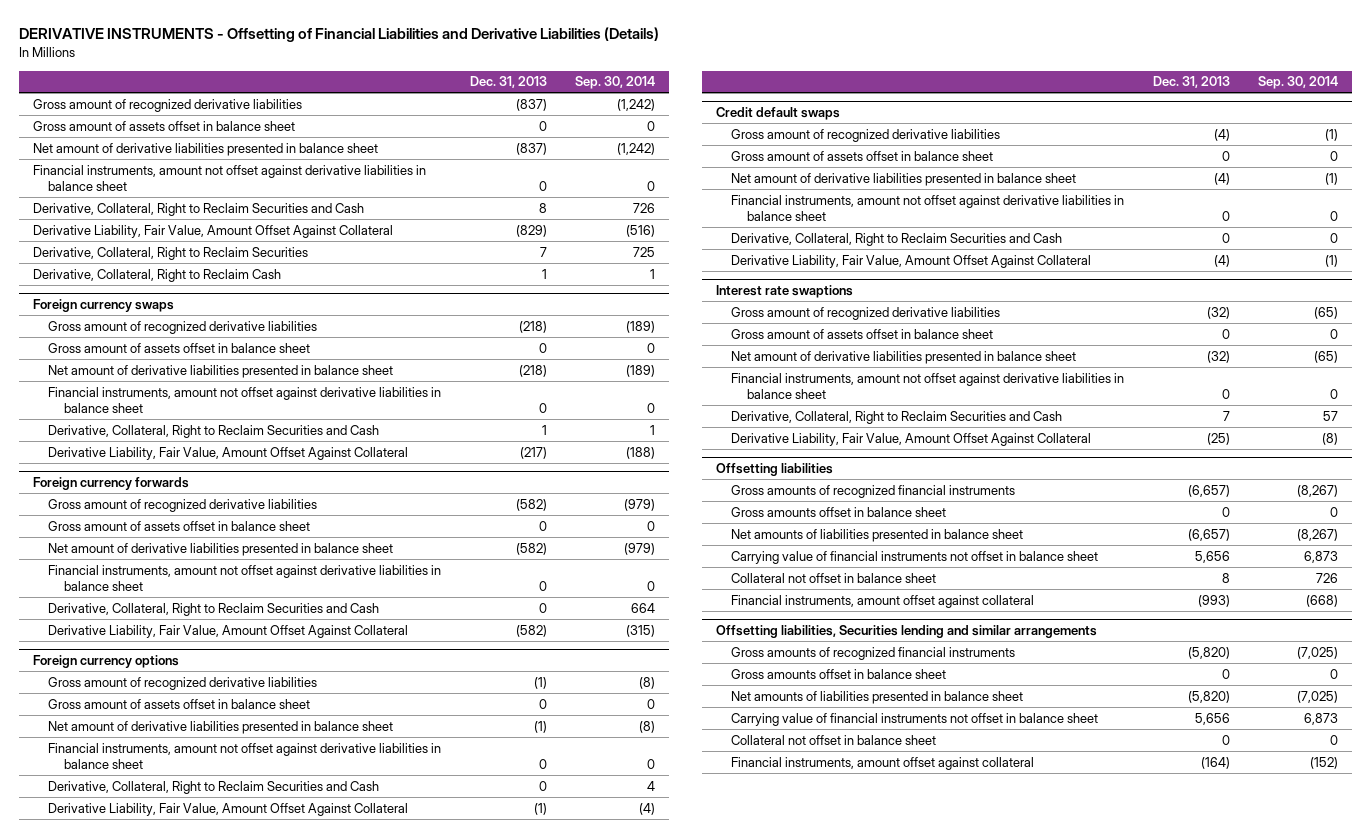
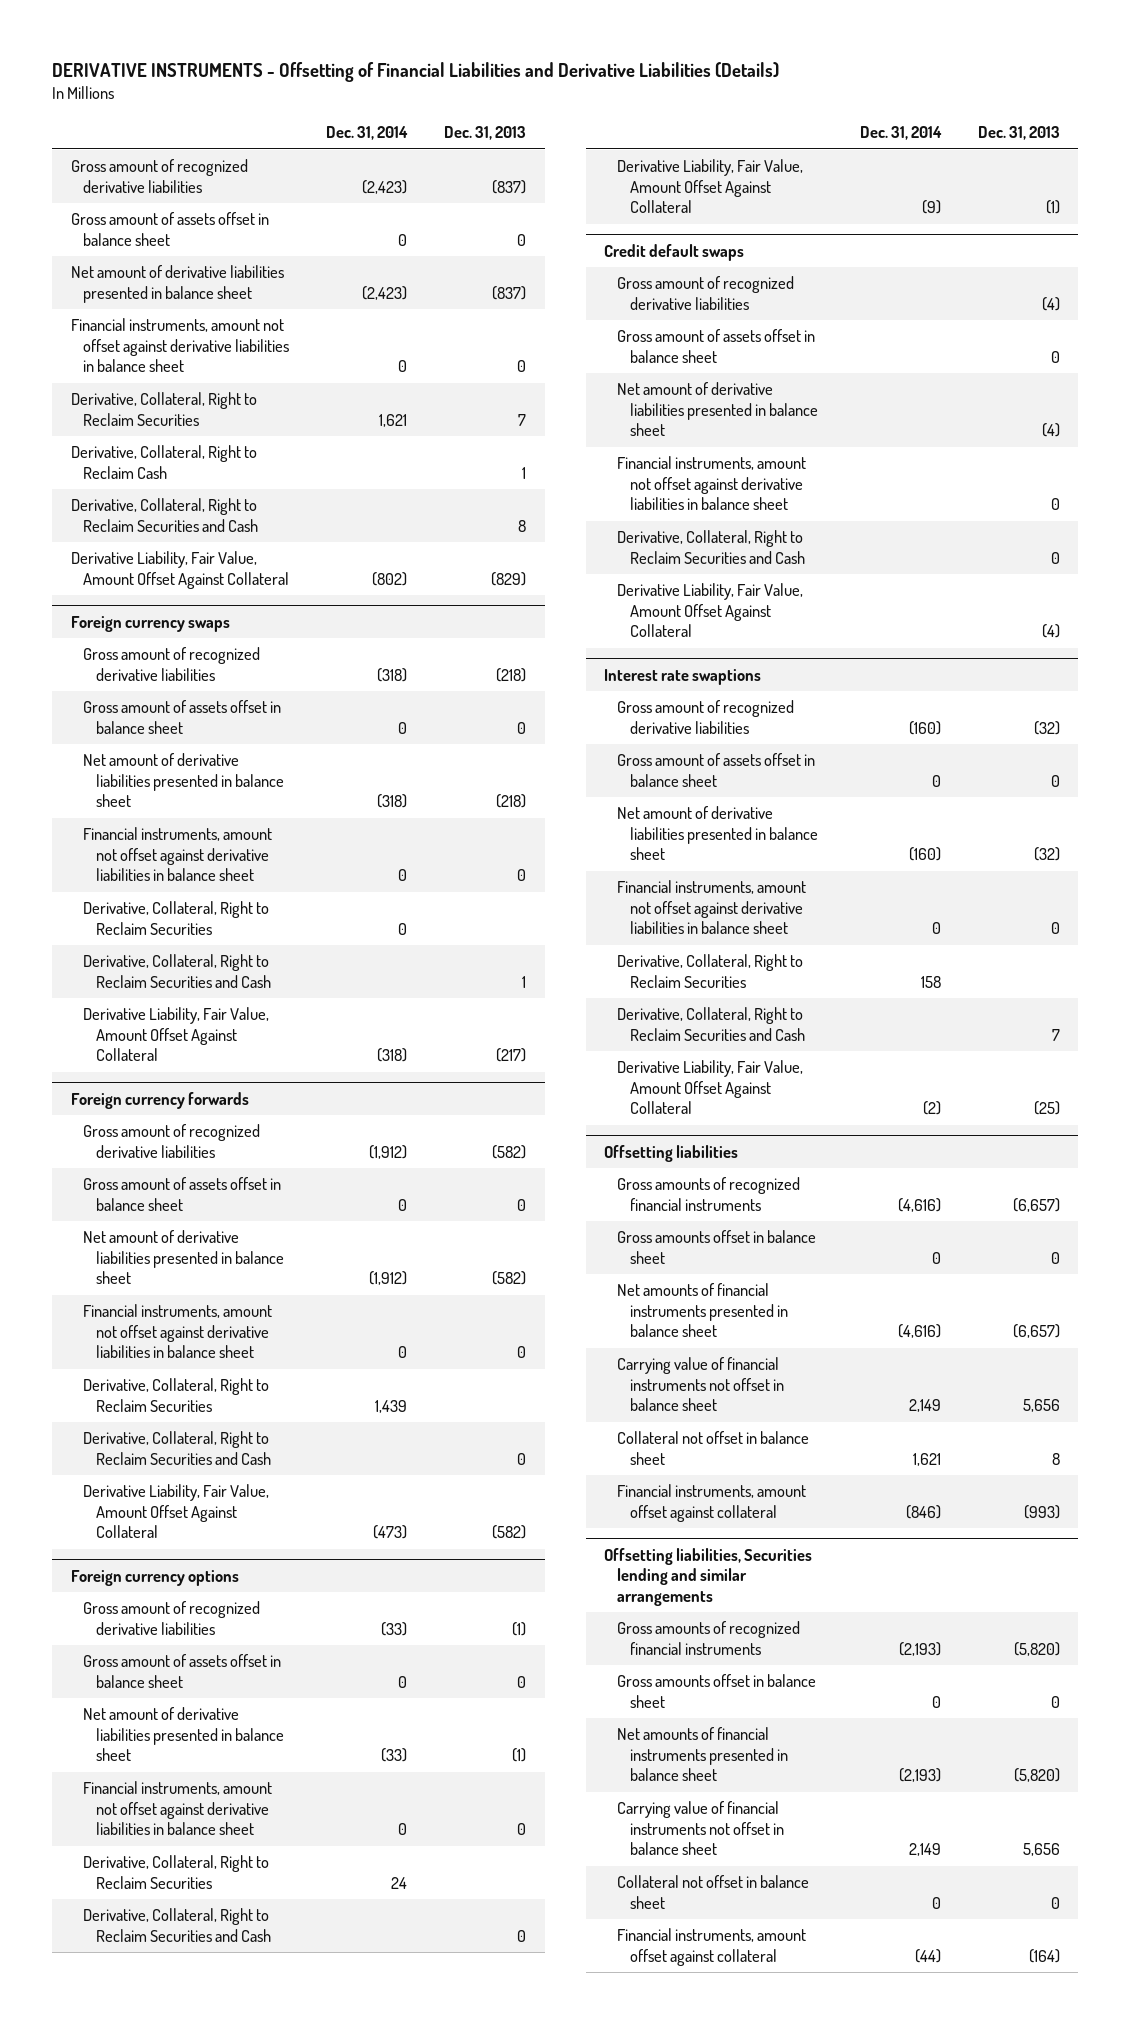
- | Dec. 31, 2013 | Sep. 30, 2014
+ | Dec. 31, 2014 | Dec. 31, 2013
moved down: Derivative, Collateral, Right to Reclaim Securities and Cash | | 8
moved down: Derivative Liability, Fair Value, Amount Offset Against Collateral | (802) | (829)
@ Foreign currency swaps
+ Derivative, Collateral, Right to Reclaim Securities | 0 |
@ Foreign currency forwards
+ Derivative, Collateral, Right to Reclaim Securities | 1,439 |
@ Foreign currency options
+ Derivative, Collateral, Right to Reclaim Securities | 24 |
@ Interest rate swaptions
+ Derivative, Collateral, Right to Reclaim Securities | 158 |
@ Offsetting liabilities
- Net amounts of liabilities presented in balance sheet | (6,657) | (8,267)
+ Net amounts of financial instruments presented in balance sheet | (4,616) | (6,657)
@ Offsetting liabilities, Securities lending and similar arrangements
- Net amounts of liabilities presented in balance sheet | (5,820) | (7,025)
+ Net amounts of financial instruments presented in balance sheet | (2,193) | (5,820)

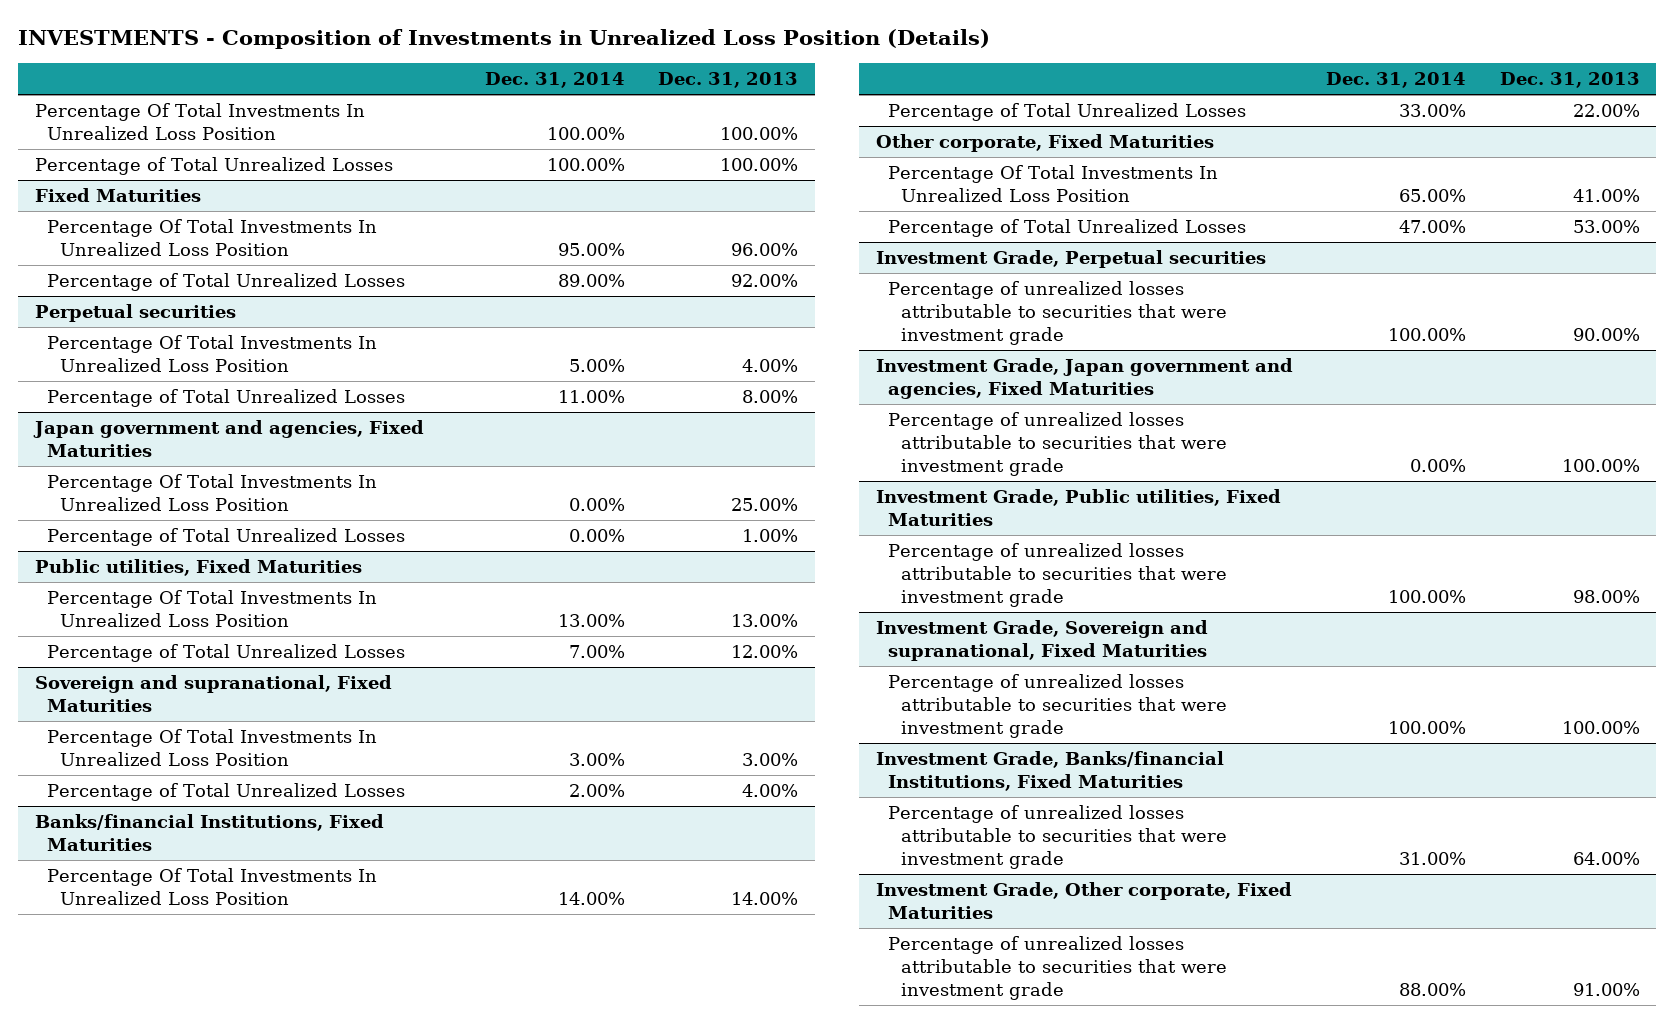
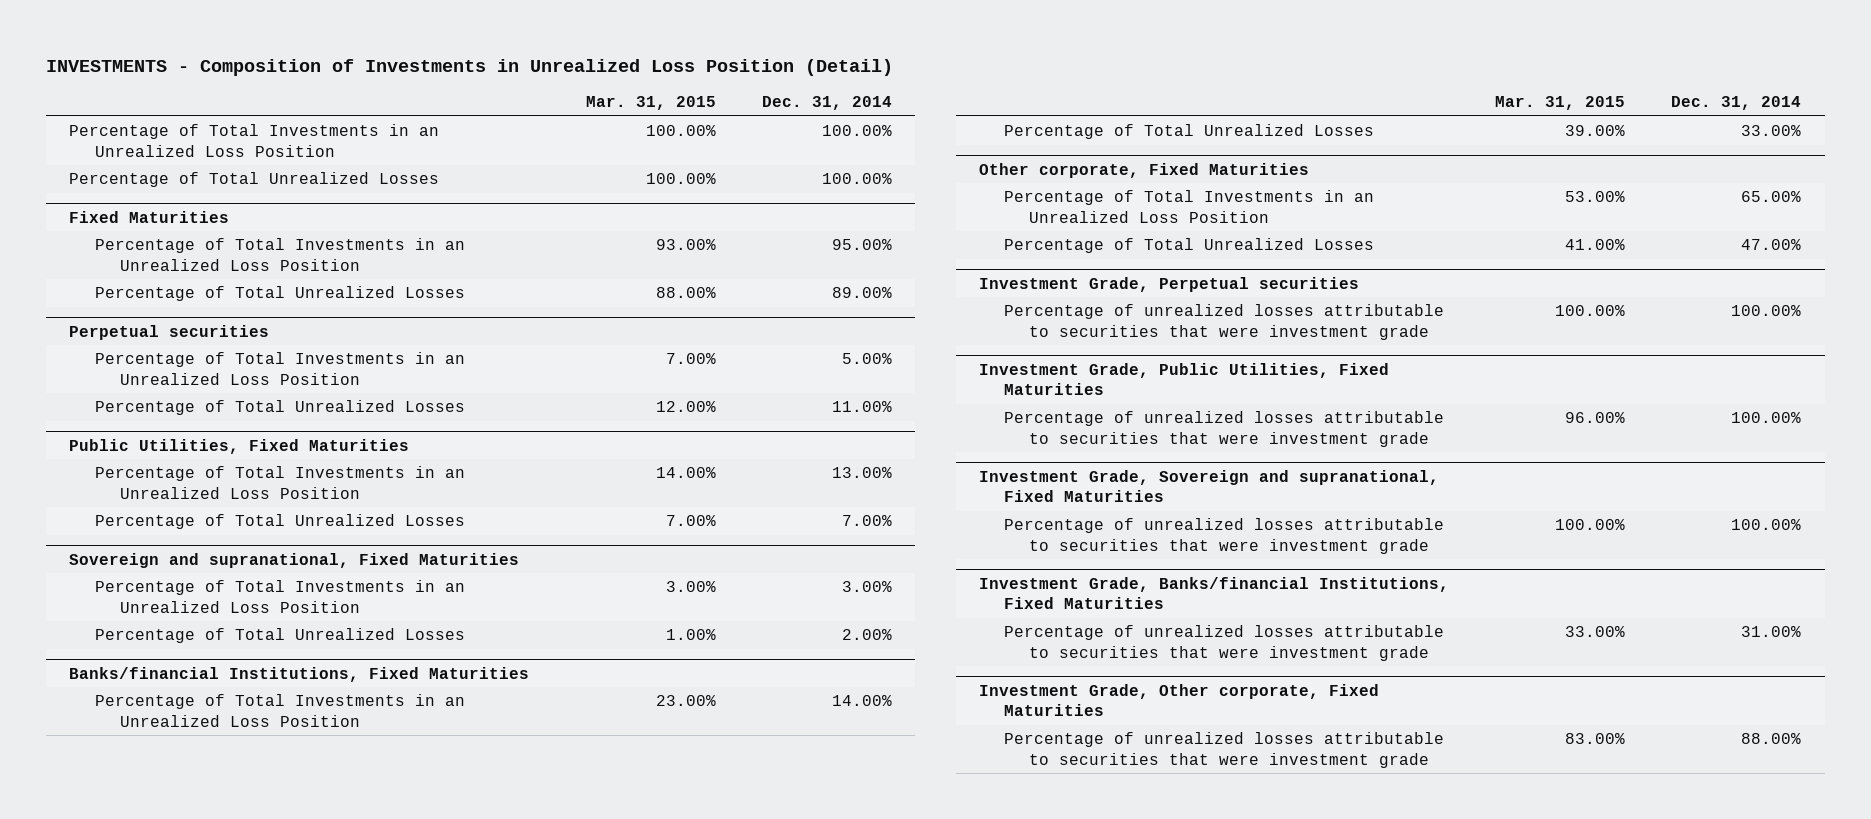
- INVESTMENTS - Composition of Investments in Unrealized Loss Position (Details)
+ INVESTMENTS - Composition of Investments in Unrealized Loss Position (Detail)
- | Dec. 31, 2014 | Dec. 31, 2013
+ | Mar. 31, 2015 | Dec. 31, 2014
- Percentage Of Total Investments In Unrealized Loss Position | 100.00% | 100.00%
+ Percentage of Total Investments in an Unrealized Loss Position | 100.00% | 100.00%
@ Fixed Maturities
- Percentage Of Total Investments In Unrealized Loss Position | 95.00% | 96.00%
+ Percentage of Total Investments in an Unrealized Loss Position | 93.00% | 95.00%
@ Perpetual securities
- Percentage Of Total Investments In Unrealized Loss Position | 5.00% | 4.00%
+ Percentage of Total Investments in an Unrealized Loss Position | 7.00% | 5.00%
- Japan government and agencies, Fixed Maturities
- Percentage Of Total Investments In Unrealized Loss Position | 0.00% | 25.00%
- Percentage of Total Unrealized Losses | 0.00% | 1.00%
- Public utilities, Fixed Maturities
- Percentage Of Total Investments In Unrealized Loss Position | 13.00% | 13.00%
+ Public Utilities, Fixed Maturities
+ Percentage of Total Investments in an Unrealized Loss Position | 14.00% | 13.00%
@ Sovereign and supranational, Fixed Maturities
- Percentage Of Total Investments In Unrealized Loss Position | 3.00% | 3.00%
+ Percentage of Total Investments in an Unrealized Loss Position | 3.00% | 3.00%
@ Banks/financial Institutions, Fixed Maturities
- Percentage Of Total Investments In Unrealized Loss Position | 14.00% | 14.00%
+ Percentage of Total Investments in an Unrealized Loss Position | 23.00% | 14.00%
@ Other corporate, Fixed Maturities
- Percentage Of Total Investments In Unrealized Loss Position | 65.00% | 41.00%
+ Percentage of Total Investments in an Unrealized Loss Position | 53.00% | 65.00%
- Investment Grade, Japan government and agencies, Fixed Maturities
- Percentage of unrealized losses attributable to securities that were investment grade | 0.00% | 100.00%
- Investment Grade, Public utilities, Fixed Maturities
+ Investment Grade, Public Utilities, Fixed Maturities

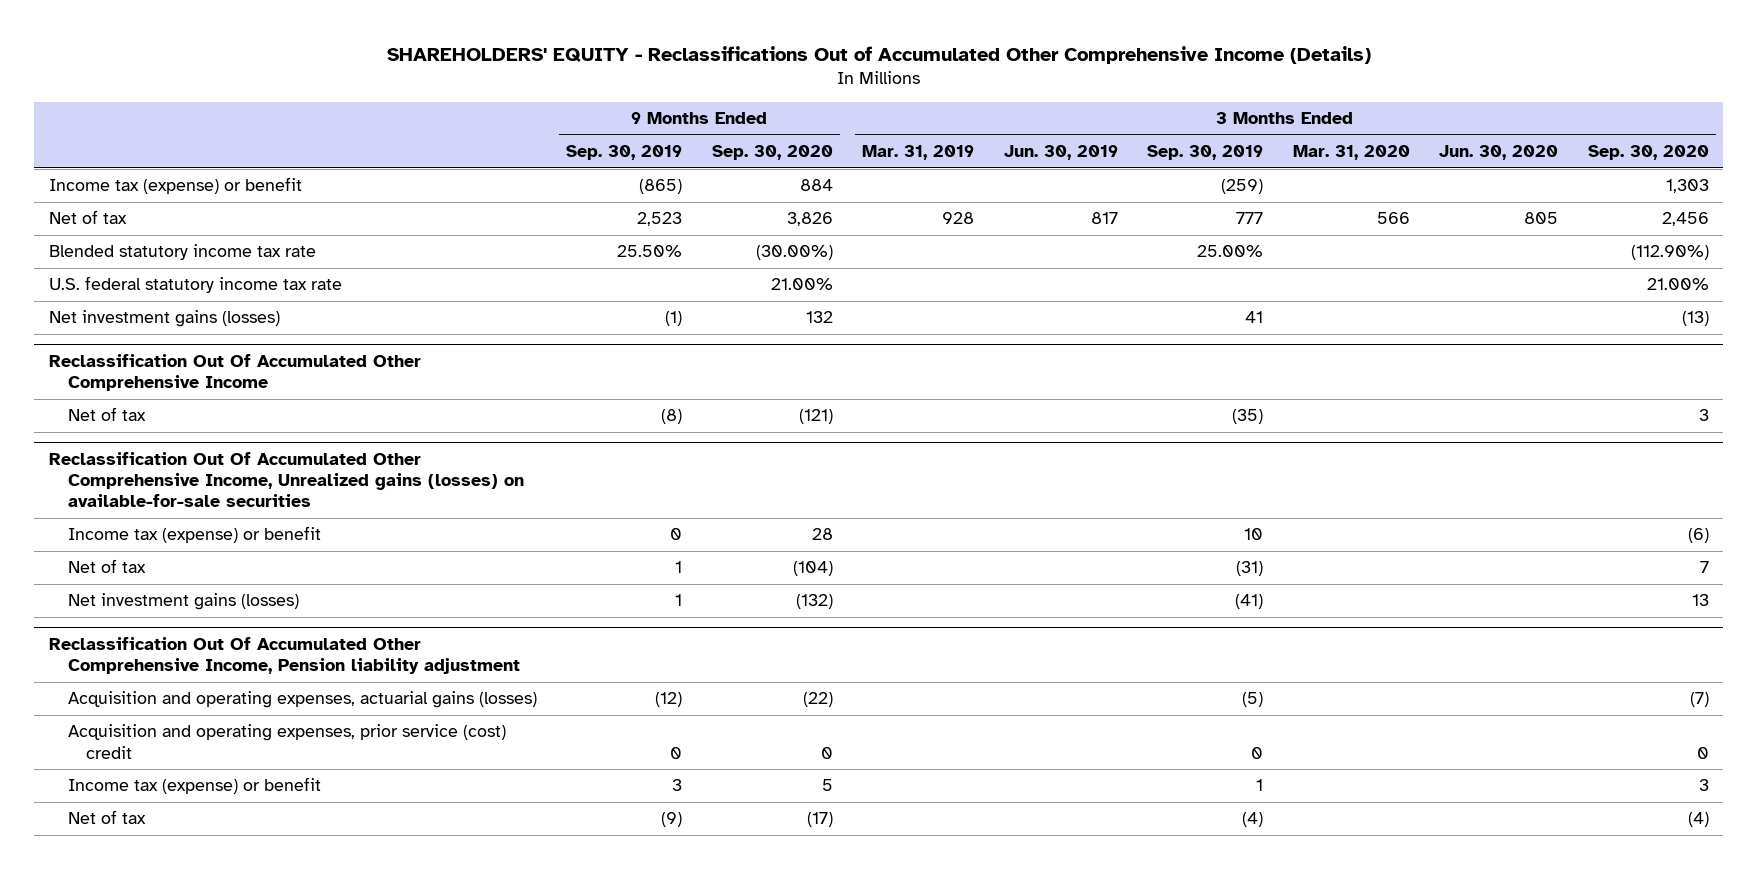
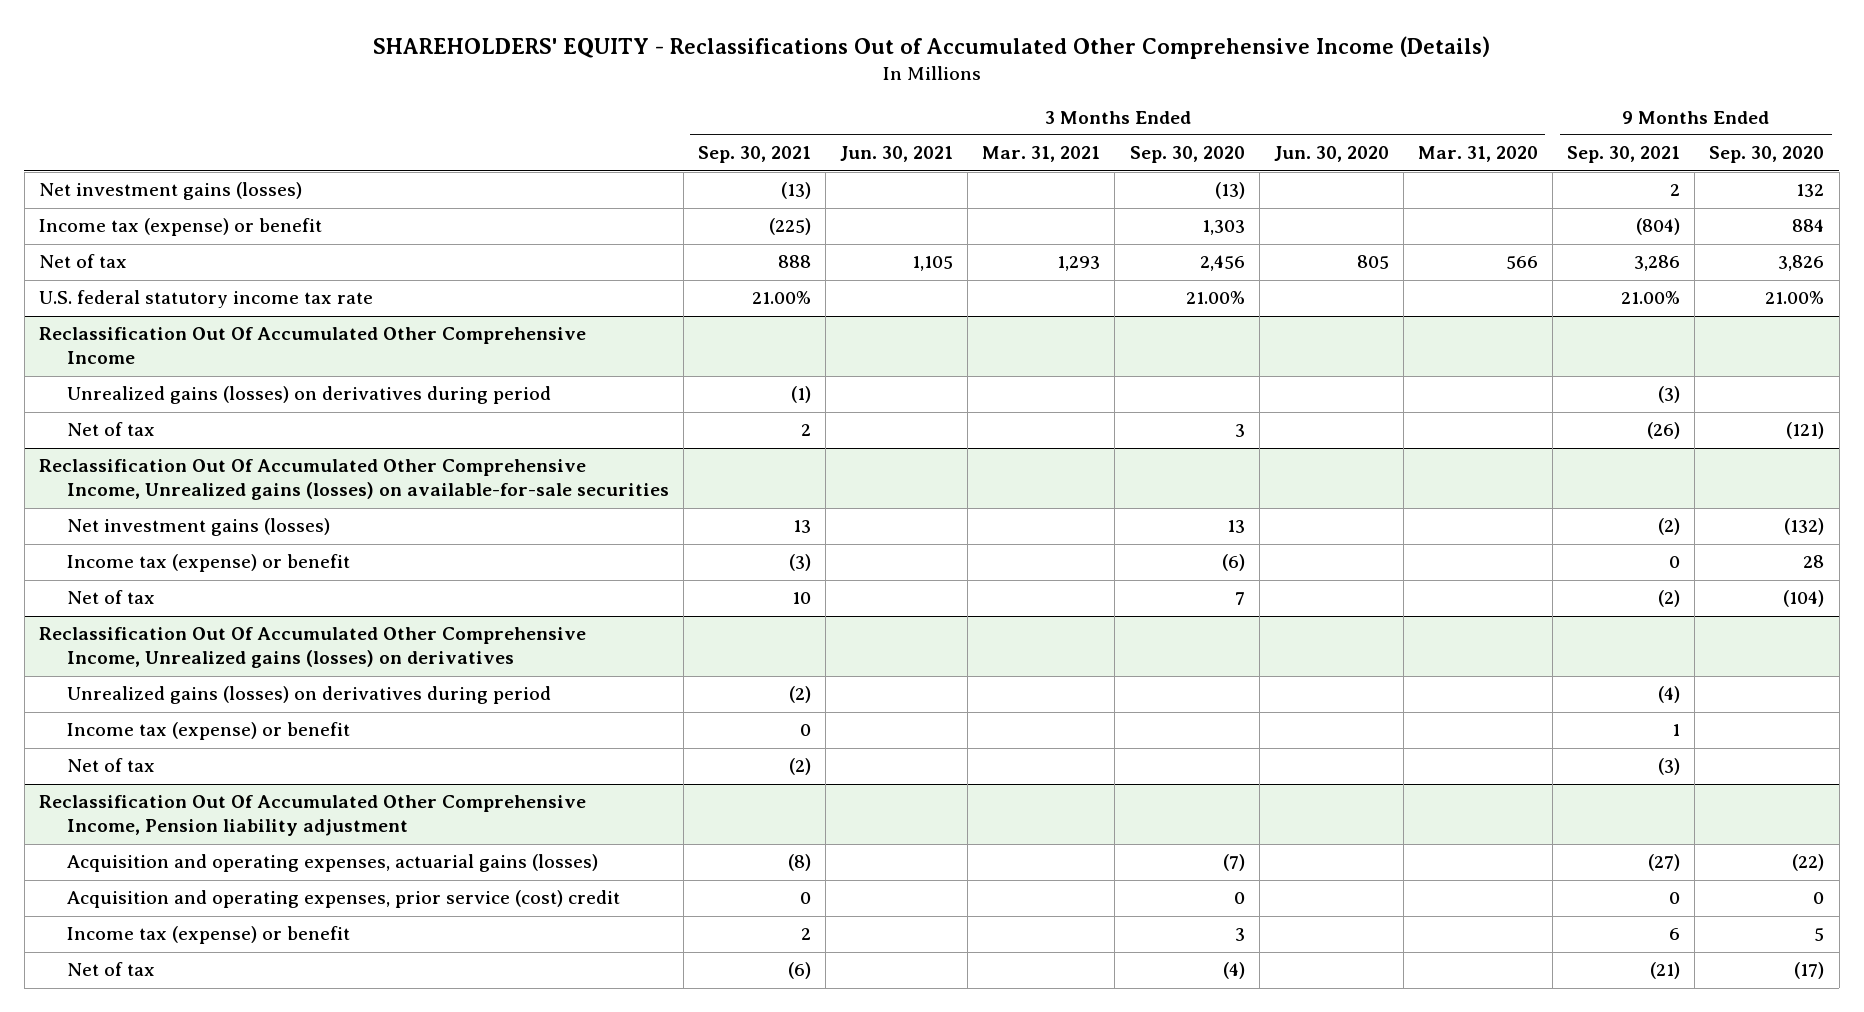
- | 9 Months Ended Sep. 30, 2019 | 9 Months Ended Sep. 30, 2020 | 3 Months Ended Mar. 31, 2019 | 3 Months Ended Jun. 30, 2019 | 3 Months Ended Sep. 30, 2019 | 3 Months Ended Mar. 31, 2020 | 3 Months Ended Jun. 30, 2020 | 3 Months Ended Sep. 30, 2020
+ | 3 Months Ended Sep. 30, 2021 | 3 Months Ended Jun. 30, 2021 | 3 Months Ended Mar. 31, 2021 | 3 Months Ended Sep. 30, 2020 | 3 Months Ended Jun. 30, 2020 | 3 Months Ended Mar. 31, 2020 | 9 Months Ended Sep. 30, 2021 | 9 Months Ended Sep. 30, 2020
moved up: Net investment gains (losses) | (13) | | | (13) | | | 2 | 132
- Blended statutory income tax rate | 25.50% | (30.00%) | | | 25.00% | | | (112.90%)
@ Reclassification Out Of Accumulated Other Comprehensive Income
+ Unrealized gains (losses) on derivatives during period | (1) | | | | | | (3) |
@ Reclassification Out Of Accumulated Other Comprehensive Income, Unrealized gains (losses) on available-for-sale securities
moved up: Net investment gains (losses) | 13 | | | 13 | | | (2) | (132)
+ Reclassification Out Of Accumulated Other Comprehensive Income, Unrealized gains (losses) on derivatives
+ Unrealized gains (losses) on derivatives during period | (2) | | | | | | (4) |
+ Income tax (expense) or benefit | 0 | | | | | | 1 |
+ Net of tax | (2) | | | | | | (3) |

